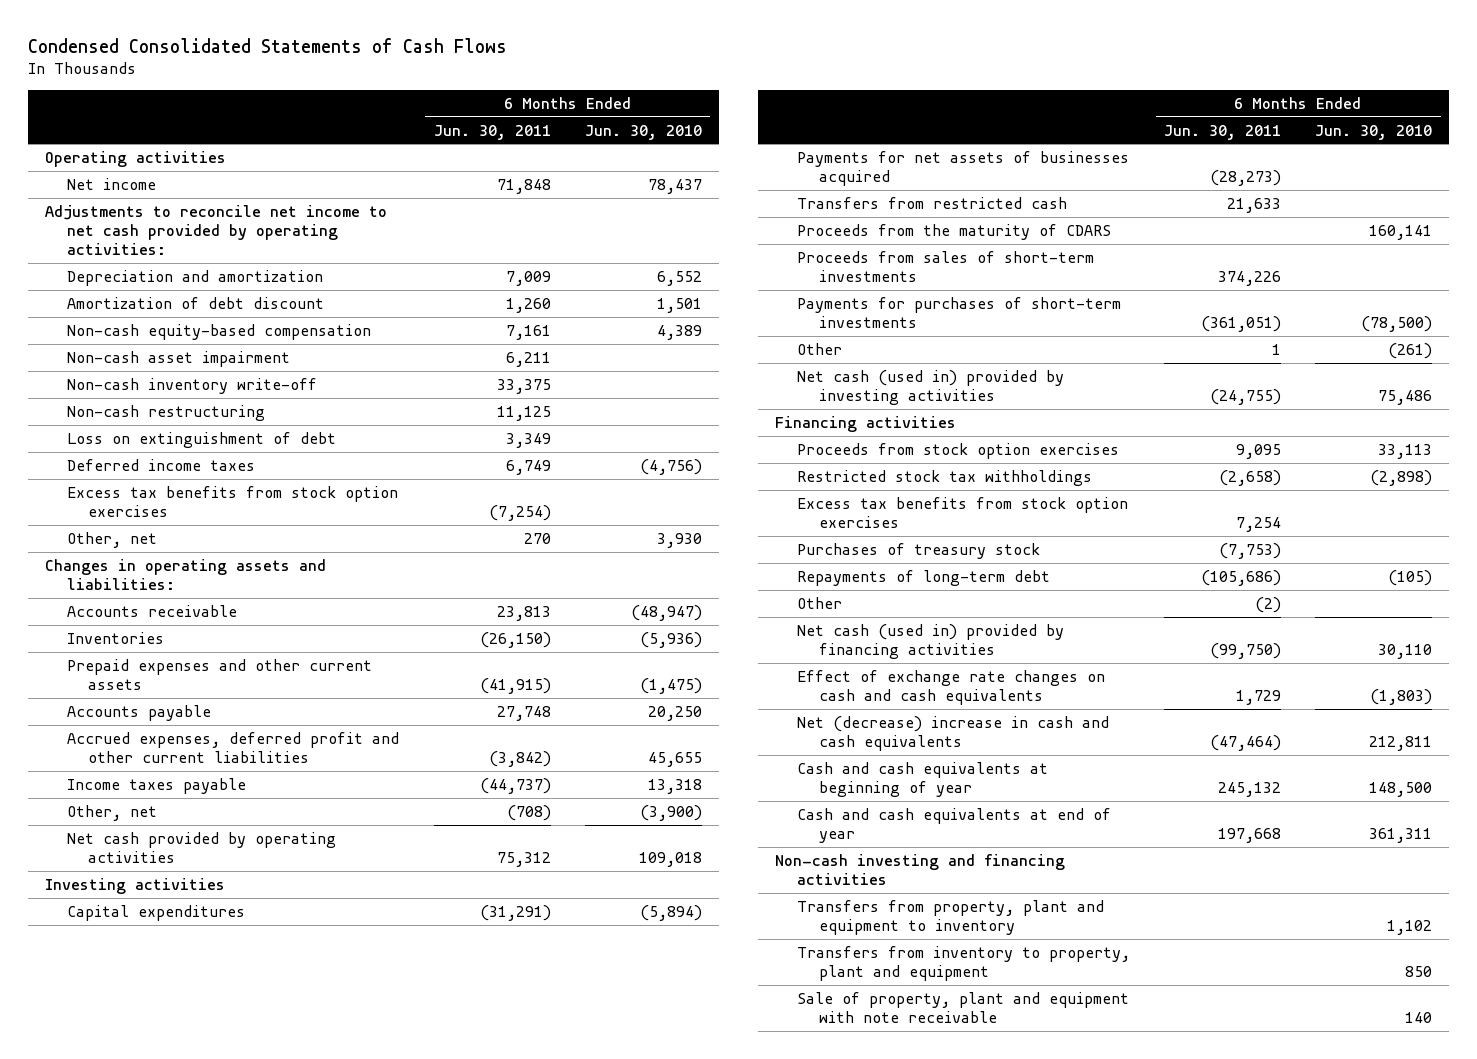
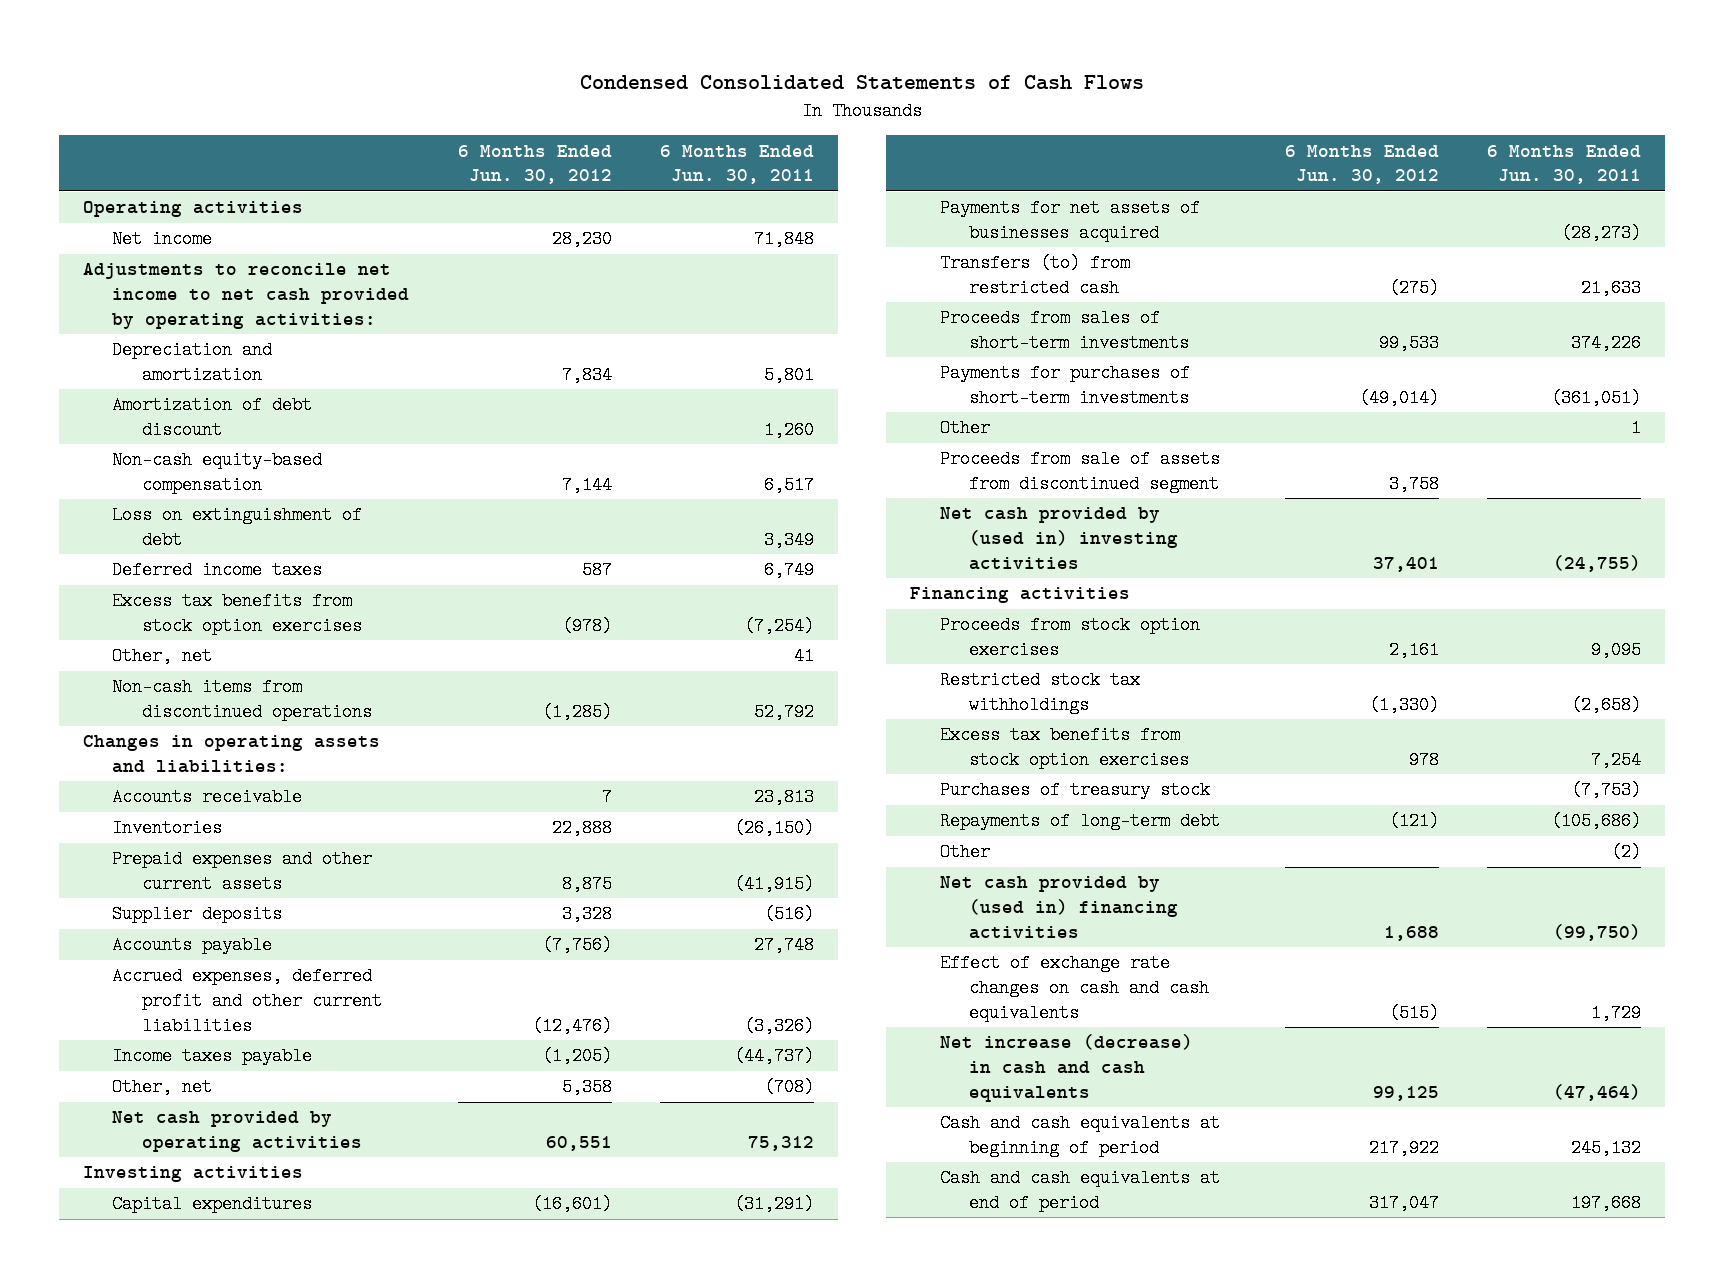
- | 6 Months Ended Jun. 30, 2011 | 6 Months Ended Jun. 30, 2010
+ | 6 Months Ended Jun. 30, 2012 | 6 Months Ended Jun. 30, 2011
- Depreciation and amortization | 7,009 | 6,552
+ Depreciation and amortization | 7,834 | 5,801
- Non-cash equity-based compensation | 7,161 | 4,389
- Non-cash asset impairment | 6,211 |
- Non-cash inventory write-off | 33,375 |
- Non-cash restructuring | 11,125 |
+ Non-cash equity-based compensation | 7,144 | 6,517
- Other, net | 270 | 3,930
+ Other, net | | 41
+ Non-cash items from discontinued operations | (1,285) | 52,792
+ Supplier deposits | 3,328 | (516)
- Accrued expenses, deferred profit and other current liabilities | (3,842) | 45,655
+ Accrued expenses, deferred profit and other current liabilities | (12,476) | (3,326)
- Transfers from restricted cash | 21,633 |
- Proceeds from the maturity of CDARS | | 160,141
+ Transfers (to) from restricted cash | (275) | 21,633
- Net cash (used in) provided by investing activities | (24,755) | 75,486
+ Proceeds from sale of assets from discontinued segment | 3,758 |
+ Net cash provided by (used in) investing activities | 37,401 | (24,755)
- Net cash (used in) provided by financing activities | (99,750) | 30,110
+ Net cash provided by (used in) financing activities | 1,688 | (99,750)
- Net (decrease) increase in cash and cash equivalents | (47,464) | 212,811
- Cash and cash equivalents at beginning of year | 245,132 | 148,500
- Cash and cash equivalents at end of year | 197,668 | 361,311
- Non-cash investing and financing activities
- Transfers from property, plant and equipment to inventory | | 1,102
- Transfers from inventory to property, plant and equipment | | 850
- Sale of property, plant and equipment with note receivable | | 140
+ Net increase (decrease) in cash and cash equivalents | 99,125 | (47,464)
+ Cash and cash equivalents at beginning of period | 217,922 | 245,132
+ Cash and cash equivalents at end of period | 317,047 | 197,668

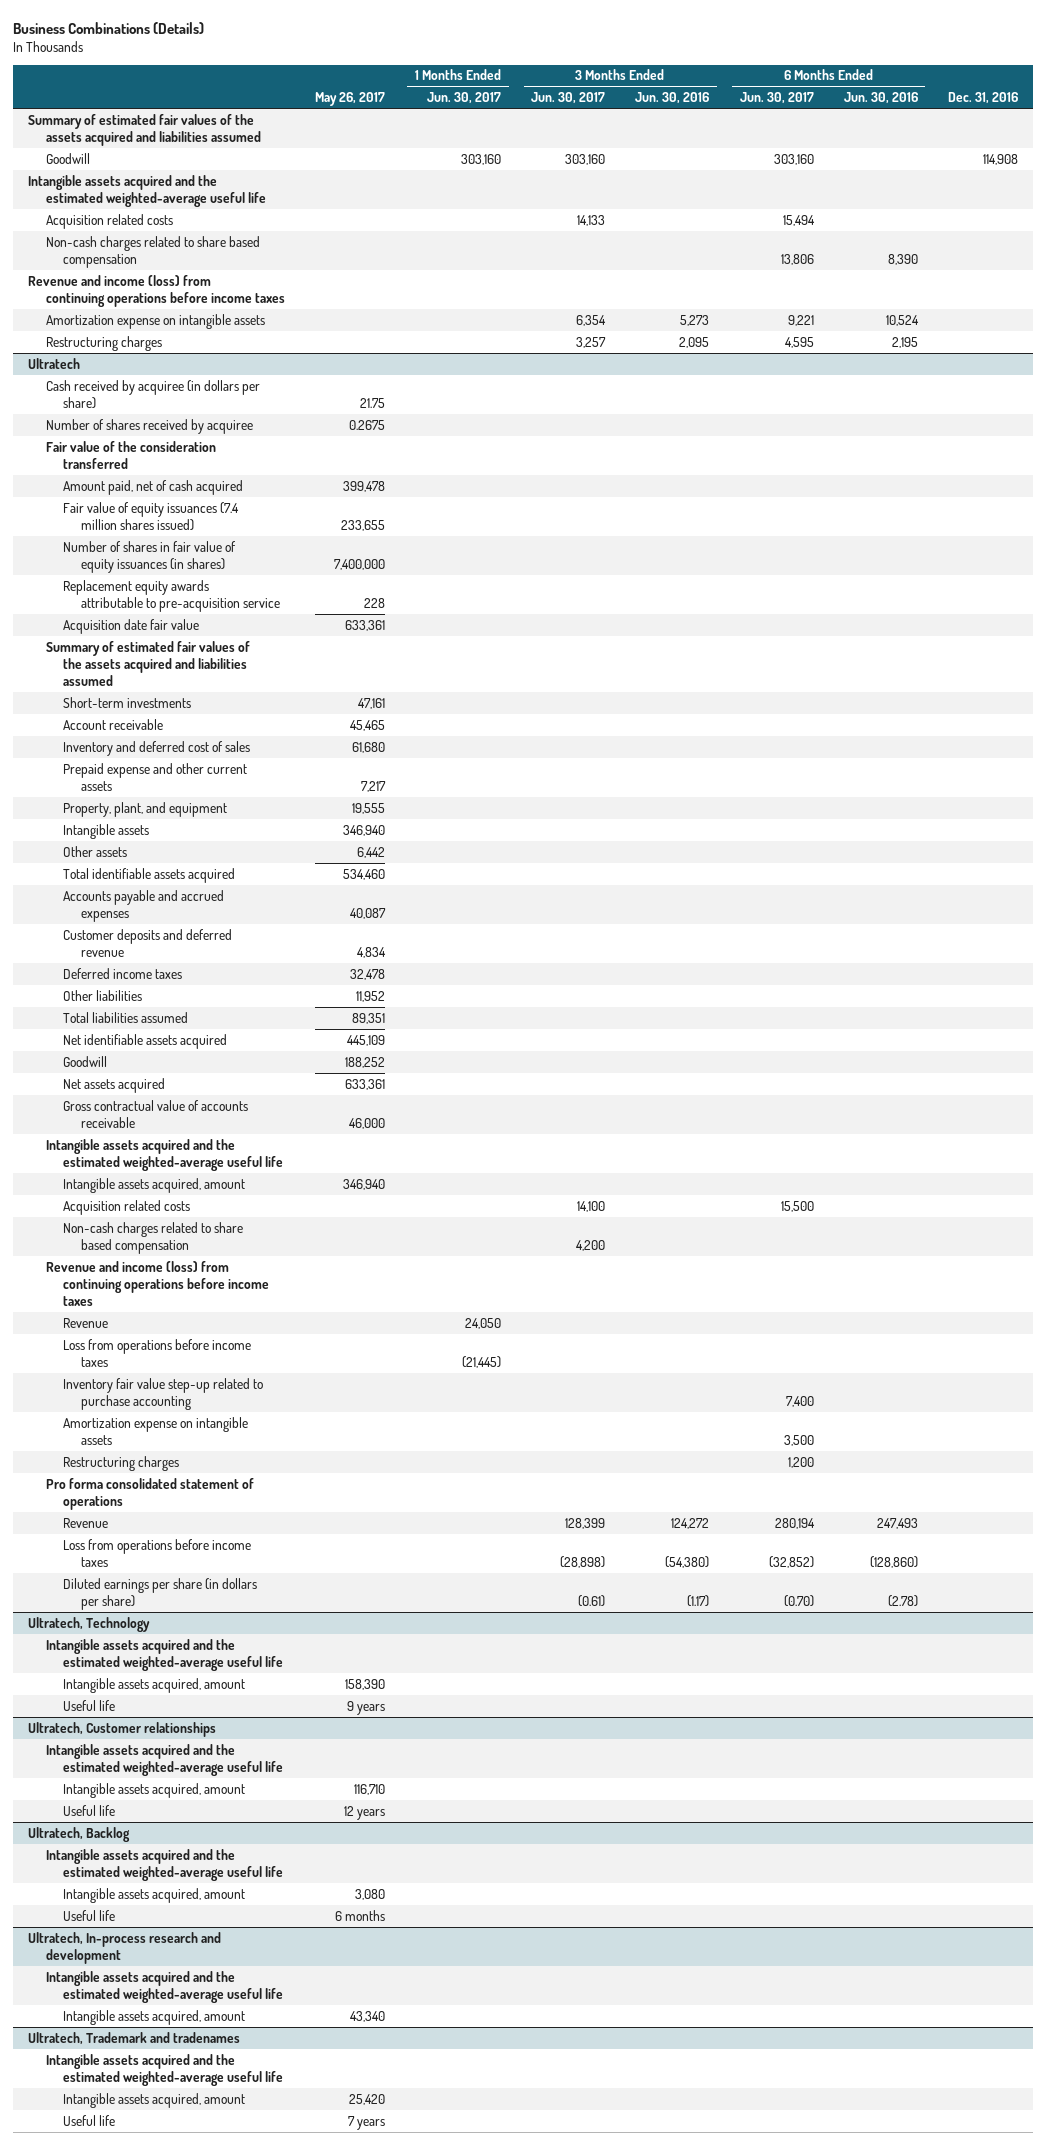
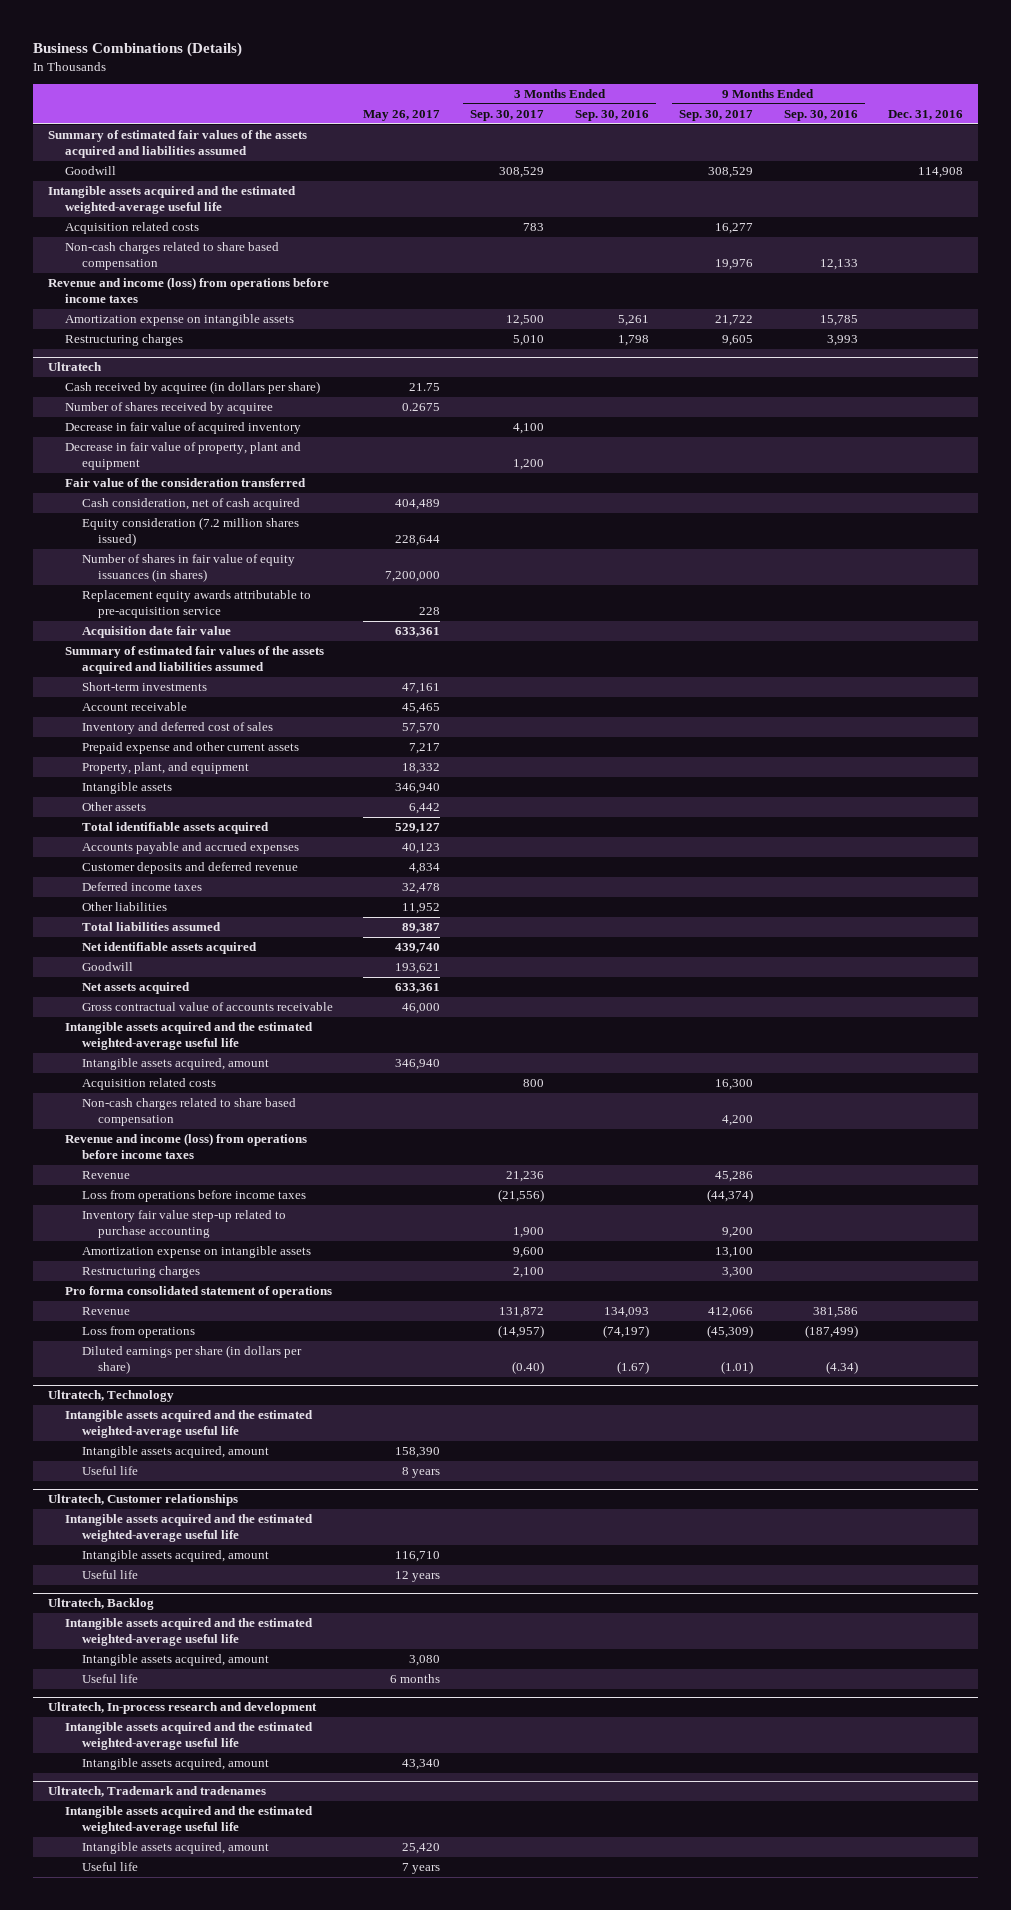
- | May 26, 2017 | 1 Months Ended Jun. 30, 2017 | 3 Months Ended Jun. 30, 2017 | 3 Months Ended Jun. 30, 2016 | 6 Months Ended Jun. 30, 2017 | 6 Months Ended Jun. 30, 2016 | Dec. 31, 2016
+ | May 26, 2017 | 3 Months Ended Sep. 30, 2017 | 3 Months Ended Sep. 30, 2016 | 9 Months Ended Sep. 30, 2017 | 9 Months Ended Sep. 30, 2016 | Dec. 31, 2016
- Revenue and income (loss) from continuing operations before income taxes
+ Revenue and income (loss) from operations before income taxes
@ Ultratech
+ Decrease in fair value of acquired inventory | | 4,100 | | | |
+ Decrease in fair value of property, plant and equipment | | 1,200 | | | |
- Amount paid, net of cash acquired | 399,478 | | | | | |
- Fair value of equity issuances (7.4 million shares issued) | 233,655 | | | | | |
- Number of shares in fair value of equity issuances (in shares) | 7,400,000 | | | | | |
+ Cash consideration, net of cash acquired | 404,489 | | | | |
+ Equity consideration (7.2 million shares issued) | 228,644 | | | | |
+ Number of shares in fair value of equity issuances (in shares) | 7,200,000 | | | | |
- Inventory and deferred cost of sales | 61,680 | | | | | |
+ Inventory and deferred cost of sales | 57,570 | | | | |
- Property, plant, and equipment | 19,555 | | | | | |
+ Property, plant, and equipment | 18,332 | | | | |
- Total identifiable assets acquired | 534,460 | | | | | |
- Accounts payable and accrued expenses | 40,087 | | | | | |
+ Total identifiable assets acquired | 529,127 | | | | |
+ Accounts payable and accrued expenses | 40,123 | | | | |
- Total liabilities assumed | 89,351 | | | | | |
- Net identifiable assets acquired | 445,109 | | | | | |
- Goodwill | 188,252 | | | | | |
+ Total liabilities assumed | 89,387 | | | | |
+ Net identifiable assets acquired | 439,740 | | | | |
+ Goodwill | 193,621 | | | | |
- Revenue and income (loss) from continuing operations before income taxes
+ Revenue and income (loss) from operations before income taxes
- Loss from operations before income taxes | | | (28,898) | (54,380) | (32,852) | (128,860) |
+ Loss from operations | | (14,957) | (74,197) | (45,309) | (187,499) |
@ Ultratech, Technology
- Useful life | 9 years | | | | | |
+ Useful life | 8 years | | | | |

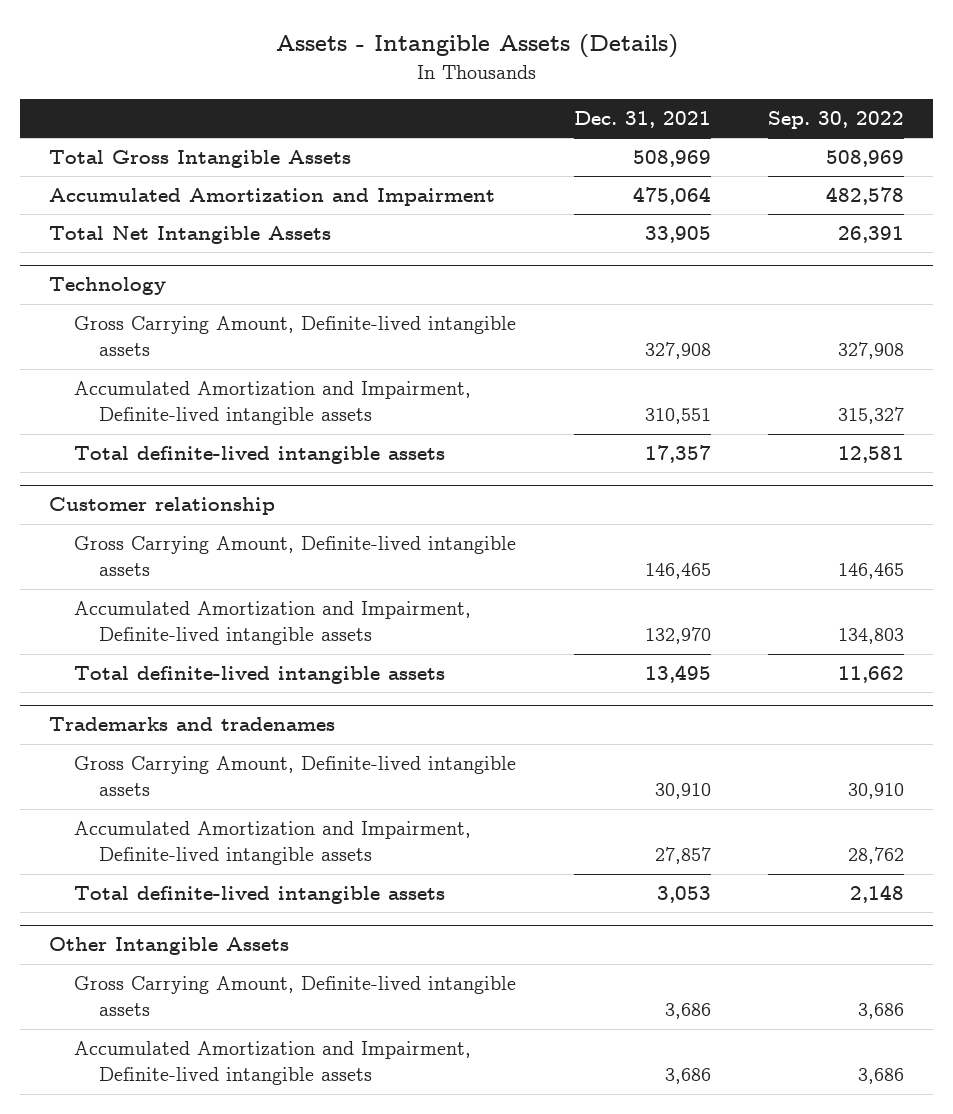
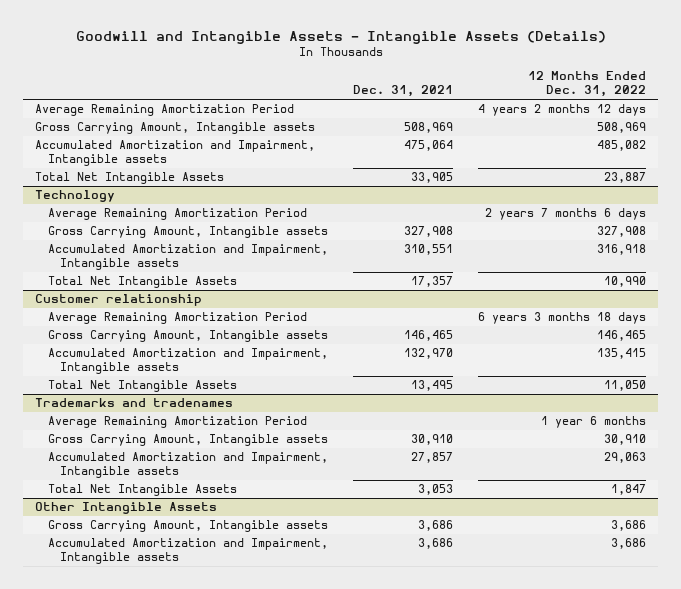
- Assets - Intangible Assets (Details)
+ Goodwill and Intangible Assets - Intangible Assets (Details)
- | Dec. 31, 2021 | Sep. 30, 2022
+ | Dec. 31, 2021 | 12 Months Ended Dec. 31, 2022
- Total Gross Intangible Assets | 508,969 | 508,969
- Accumulated Amortization and Impairment | 475,064 | 482,578
+ Average Remaining Amortization Period | | 4 years 2 months 12 days
+ Gross Carrying Amount, Intangible assets | 508,969 | 508,969
+ Accumulated Amortization and Impairment, Intangible assets | 475,064 | 485,082
@ Technology
- Gross Carrying Amount, Definite-lived intangible assets | 327,908 | 327,908
- Accumulated Amortization and Impairment, Definite-lived intangible assets | 310,551 | 315,327
- Total definite-lived intangible assets | 17,357 | 12,581
+ Average Remaining Amortization Period | | 2 years 7 months 6 days
+ Gross Carrying Amount, Intangible assets | 327,908 | 327,908
+ Accumulated Amortization and Impairment, Intangible assets | 310,551 | 316,918
+ Total Net Intangible Assets | 17,357 | 10,990
@ Customer relationship
- Gross Carrying Amount, Definite-lived intangible assets | 146,465 | 146,465
- Accumulated Amortization and Impairment, Definite-lived intangible assets | 132,970 | 134,803
- Total definite-lived intangible assets | 13,495 | 11,662
+ Average Remaining Amortization Period | | 6 years 3 months 18 days
+ Gross Carrying Amount, Intangible assets | 146,465 | 146,465
+ Accumulated Amortization and Impairment, Intangible assets | 132,970 | 135,415
+ Total Net Intangible Assets | 13,495 | 11,050
@ Trademarks and tradenames
- Gross Carrying Amount, Definite-lived intangible assets | 30,910 | 30,910
- Accumulated Amortization and Impairment, Definite-lived intangible assets | 27,857 | 28,762
- Total definite-lived intangible assets | 3,053 | 2,148
+ Average Remaining Amortization Period | | 1 year 6 months
+ Gross Carrying Amount, Intangible assets | 30,910 | 30,910
+ Accumulated Amortization and Impairment, Intangible assets | 27,857 | 29,063
+ Total Net Intangible Assets | 3,053 | 1,847
@ Other Intangible Assets
- Gross Carrying Amount, Definite-lived intangible assets | 3,686 | 3,686
- Accumulated Amortization and Impairment, Definite-lived intangible assets | 3,686 | 3,686
+ Gross Carrying Amount, Intangible assets | 3,686 | 3,686
+ Accumulated Amortization and Impairment, Intangible assets | 3,686 | 3,686

